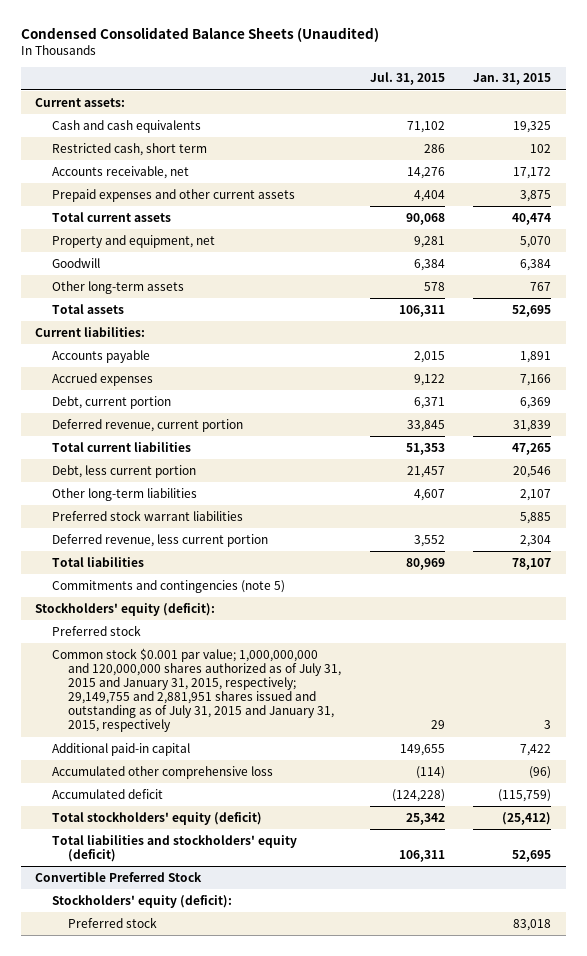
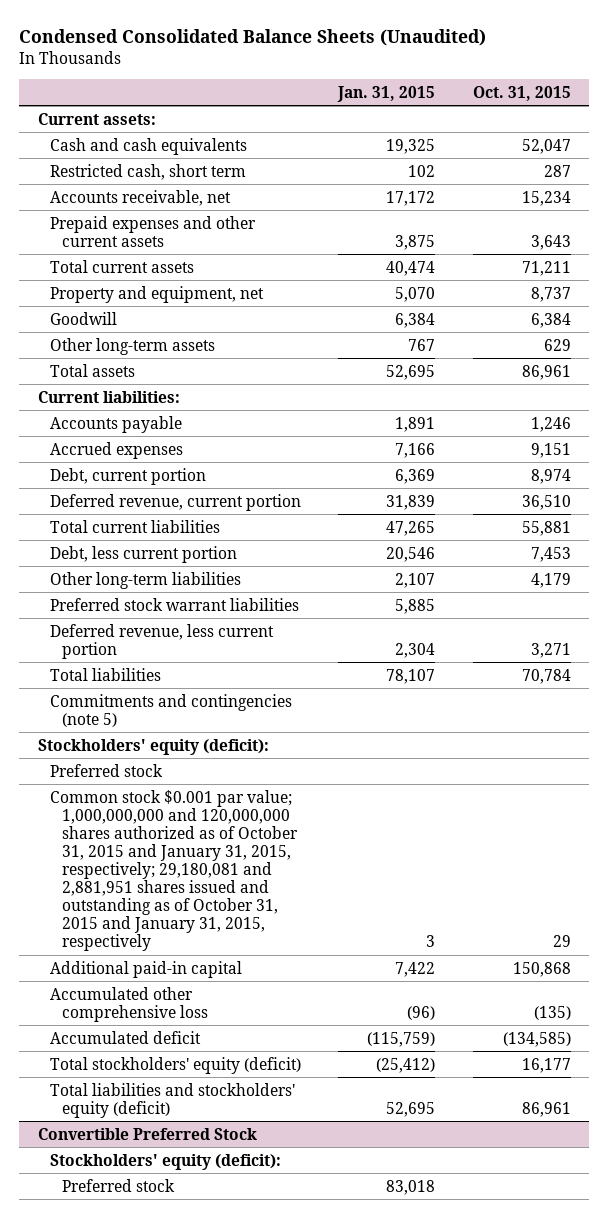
- | Jul. 31, 2015 | Jan. 31, 2015
+ | Jan. 31, 2015 | Oct. 31, 2015
- Common stock $0.001 par value; 1,000,000,000 and 120,000,000 shares authorized as of July 31, 2015 and January 31, 2015, respectively; 29,149,755 and 2,881,951 shares issued and outstanding as of July 31, 2015 and January 31, 2015, respectively | 29 | 3
+ Common stock $0.001 par value; 1,000,000,000 and 120,000,000 shares authorized as of October 31, 2015 and January 31, 2015, respectively; 29,180,081 and 2,881,951 shares issued and outstanding as of October 31, 2015 and January 31, 2015, respectively | 3 | 29

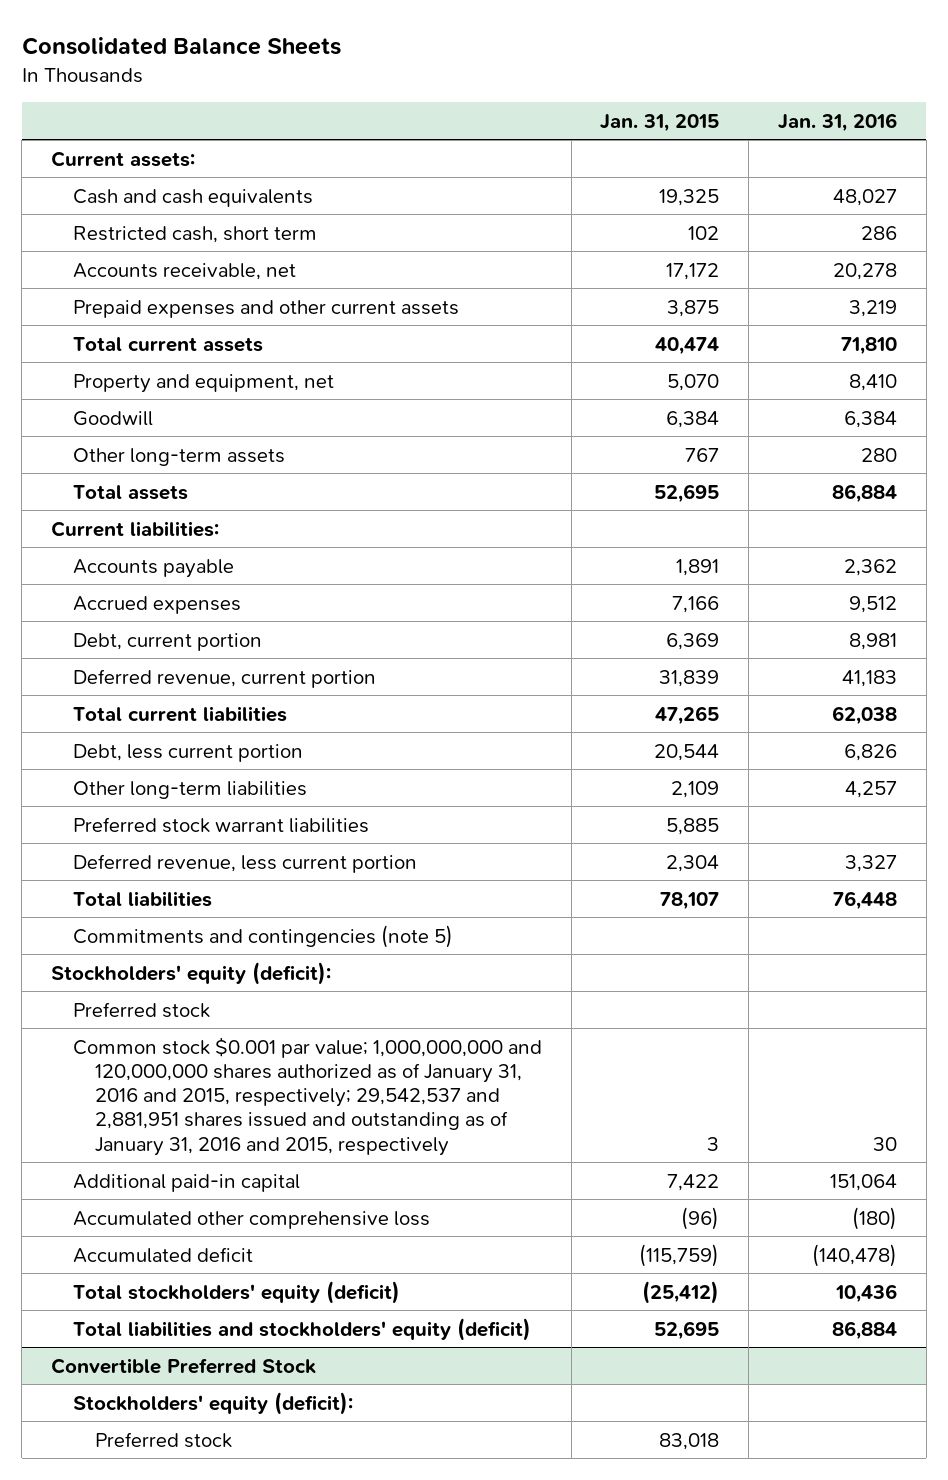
- Condensed Consolidated Balance Sheets (Unaudited)
+ Consolidated Balance Sheets
- | Jan. 31, 2015 | Oct. 31, 2015
+ | Jan. 31, 2015 | Jan. 31, 2016
- Debt, less current portion | 20,546 | 7,453
- Other long-term liabilities | 2,107 | 4,179
+ Debt, less current portion | 20,544 | 6,826
+ Other long-term liabilities | 2,109 | 4,257
- Common stock $0.001 par value; 1,000,000,000 and 120,000,000 shares authorized as of October 31, 2015 and January 31, 2015, respectively; 29,180,081 and 2,881,951 shares issued and outstanding as of October 31, 2015 and January 31, 2015, respectively | 3 | 29
+ Common stock $0.001 par value; 1,000,000,000 and 120,000,000 shares authorized as of January 31, 2016 and 2015, respectively; 29,542,537 and 2,881,951 shares issued and outstanding as of January 31, 2016 and 2015, respectively | 3 | 30

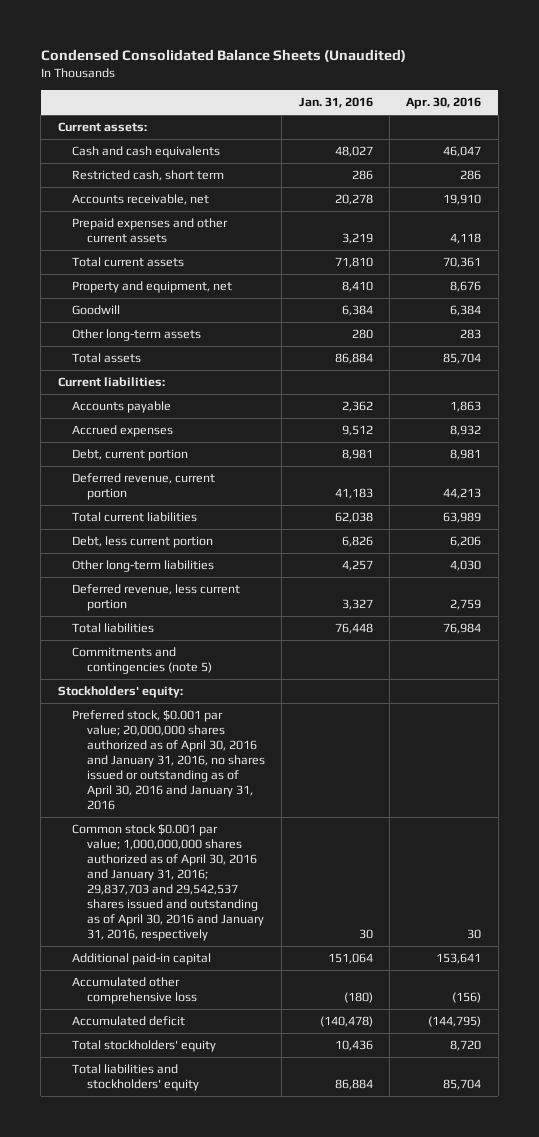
- Consolidated Balance Sheets
+ Condensed Consolidated Balance Sheets (Unaudited)
- | Jan. 31, 2015 | Jan. 31, 2016
+ | Jan. 31, 2016 | Apr. 30, 2016
- Preferred stock warrant liabilities | 5,885 |
- Stockholders' equity (deficit):
- Preferred stock
- Common stock $0.001 par value; 1,000,000,000 and 120,000,000 shares authorized as of January 31, 2016 and 2015, respectively; 29,542,537 and 2,881,951 shares issued and outstanding as of January 31, 2016 and 2015, respectively | 3 | 30
+ Stockholders' equity:
+ Preferred stock, $0.001 par value; 20,000,000 shares authorized as of April 30, 2016 and January 31, 2016, no shares issued or outstanding as of April 30, 2016 and January 31, 2016
+ Common stock $0.001 par value; 1,000,000,000 shares authorized as of April 30, 2016 and January 31, 2016; 29,837,703 and 29,542,537 shares issued and outstanding as of April 30, 2016 and January 31, 2016, respectively | 30 | 30
- Total stockholders' equity (deficit) | (25,412) | 10,436
- Total liabilities and stockholders' equity (deficit) | 52,695 | 86,884
- Convertible Preferred Stock
- Stockholders' equity (deficit):
- Preferred stock | 83,018 |
+ Total stockholders' equity | 10,436 | 8,720
+ Total liabilities and stockholders' equity | 86,884 | 85,704

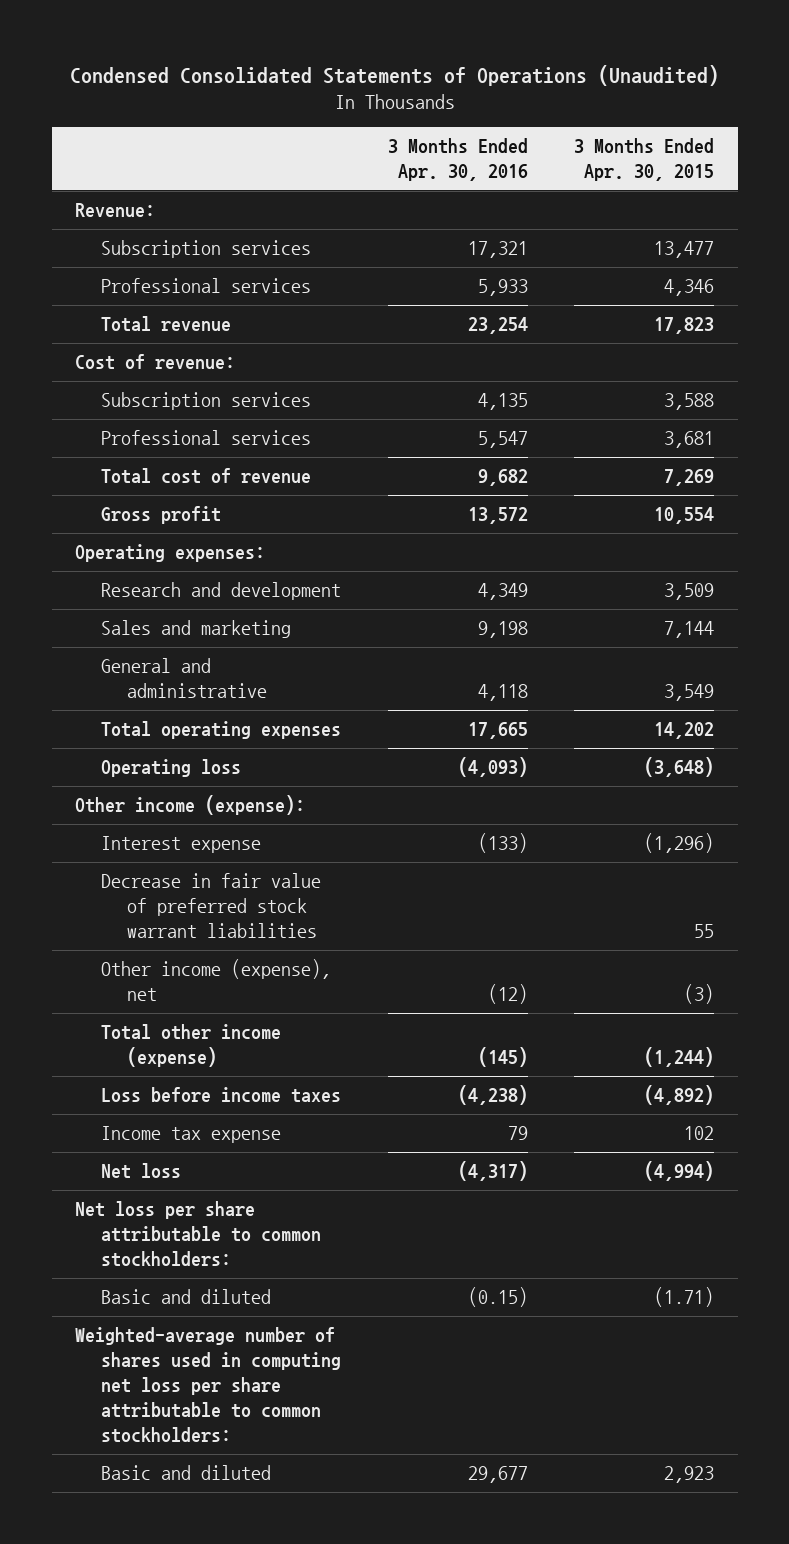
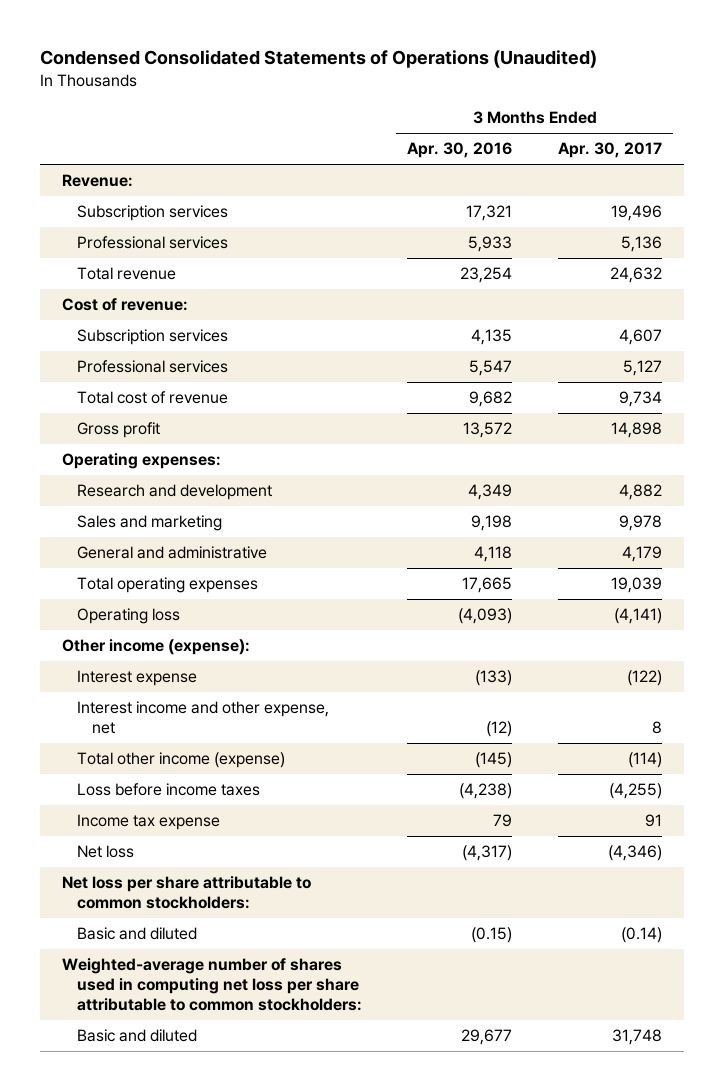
- | 3 Months Ended Apr. 30, 2016 | 3 Months Ended Apr. 30, 2015
+ | 3 Months Ended Apr. 30, 2016 | 3 Months Ended Apr. 30, 2017
- Decrease in fair value of preferred stock warrant liabilities | | 55
- Other income (expense), net | (12) | (3)
+ Interest income and other expense, net | (12) | 8

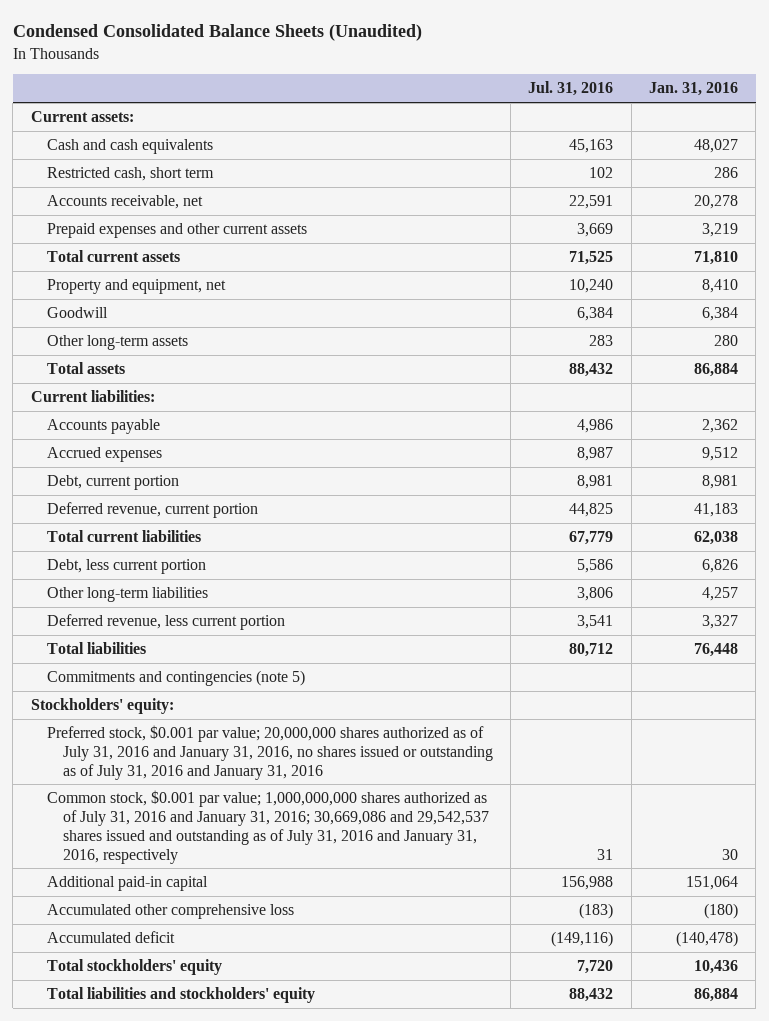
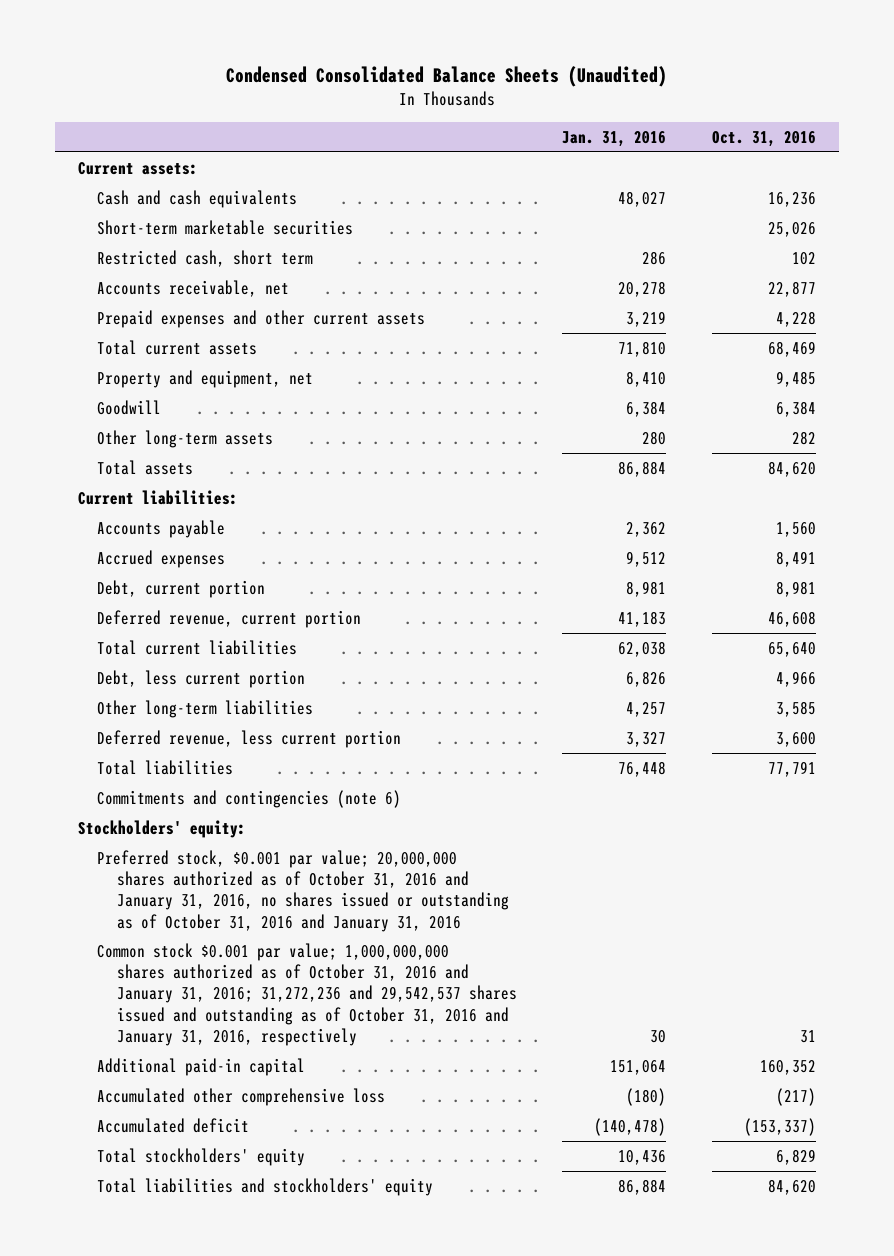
- | Jul. 31, 2016 | Jan. 31, 2016
+ | Jan. 31, 2016 | Oct. 31, 2016
+ Short-term marketable securities | | 25,026
- Commitments and contingencies (note 5)
+ Commitments and contingencies (note 6)
- Preferred stock, $0.001 par value; 20,000,000 shares authorized as of July 31, 2016 and January 31, 2016, no shares issued or outstanding as of July 31, 2016 and January 31, 2016
- Common stock, $0.001 par value; 1,000,000,000 shares authorized as of July 31, 2016 and January 31, 2016; 30,669,086 and 29,542,537 shares issued and outstanding as of July 31, 2016 and January 31, 2016, respectively | 31 | 30
+ Preferred stock, $0.001 par value; 20,000,000 shares authorized as of October 31, 2016 and January 31, 2016, no shares issued or outstanding as of October 31, 2016 and January 31, 2016
+ Common stock $0.001 par value; 1,000,000,000 shares authorized as of October 31, 2016 and January 31, 2016; 31,272,236 and 29,542,537 shares issued and outstanding as of October 31, 2016 and January 31, 2016, respectively | 30 | 31

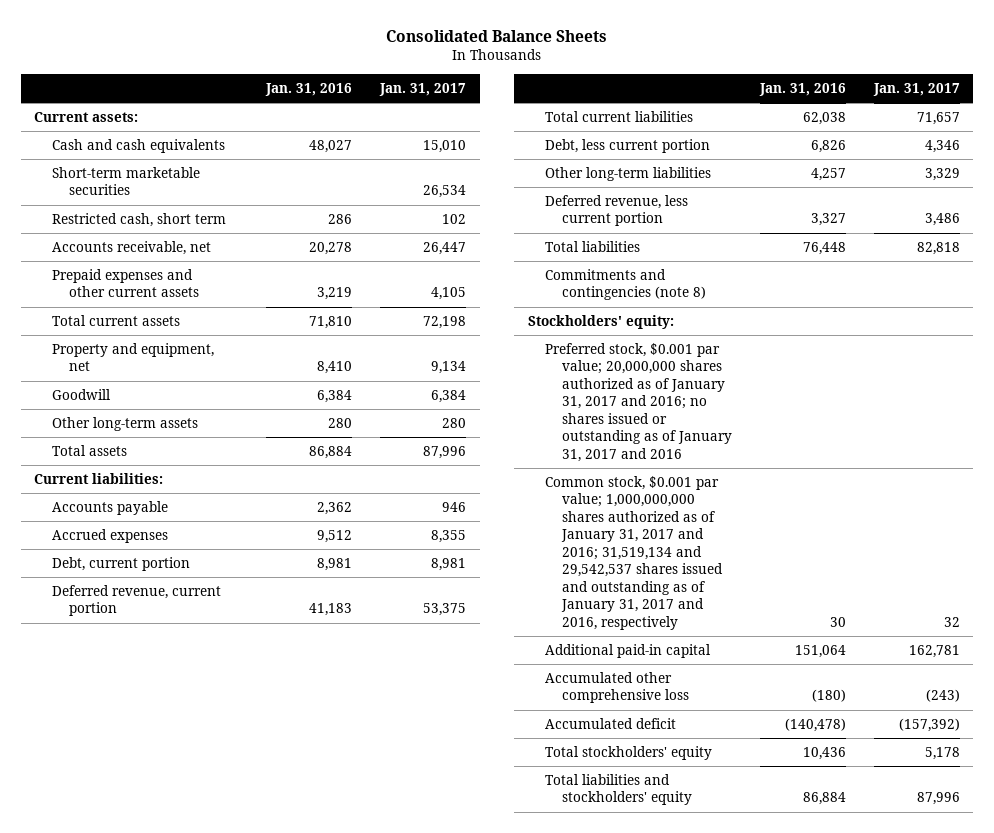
- Condensed Consolidated Balance Sheets (Unaudited)
+ Consolidated Balance Sheets
- | Jan. 31, 2016 | Oct. 31, 2016
+ | Jan. 31, 2016 | Jan. 31, 2017
- Commitments and contingencies (note 6)
+ Commitments and contingencies (note 8)
- Preferred stock, $0.001 par value; 20,000,000 shares authorized as of October 31, 2016 and January 31, 2016, no shares issued or outstanding as of October 31, 2016 and January 31, 2016
- Common stock $0.001 par value; 1,000,000,000 shares authorized as of October 31, 2016 and January 31, 2016; 31,272,236 and 29,542,537 shares issued and outstanding as of October 31, 2016 and January 31, 2016, respectively | 30 | 31
+ Preferred stock, $0.001 par value; 20,000,000 shares authorized as of January 31, 2017 and 2016; no shares issued or outstanding as of January 31, 2017 and 2016
+ Common stock, $0.001 par value; 1,000,000,000 shares authorized as of January 31, 2017 and 2016; 31,519,134 and 29,542,537 shares issued and outstanding as of January 31, 2017 and 2016, respectively | 30 | 32

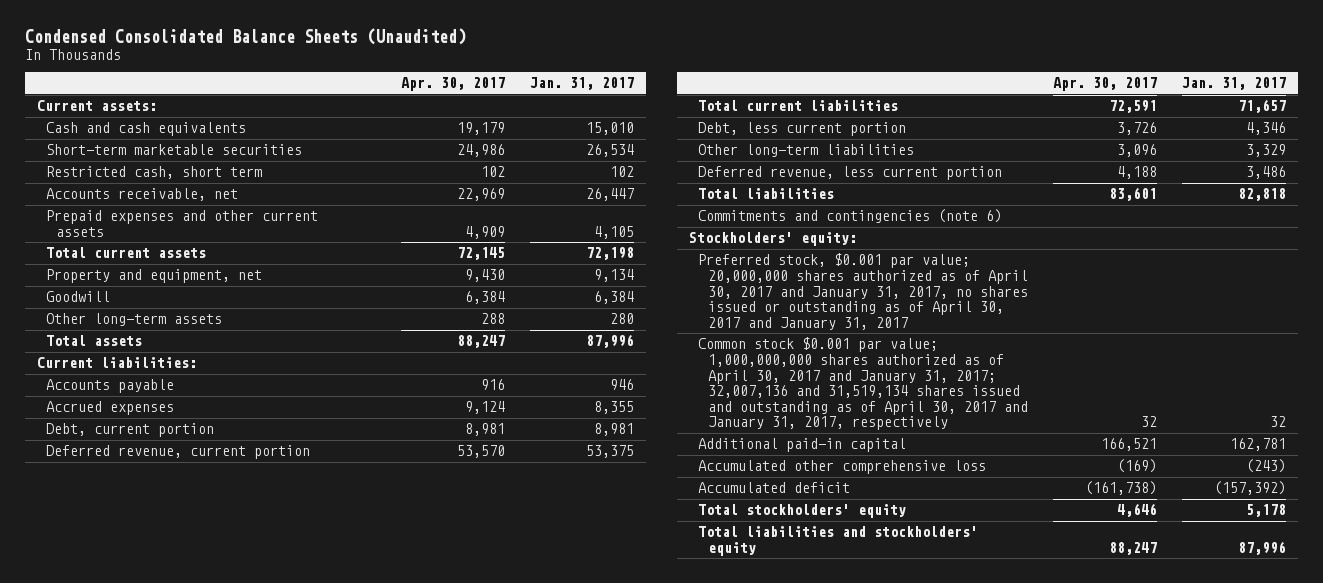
- Consolidated Balance Sheets
+ Condensed Consolidated Balance Sheets (Unaudited)
- | Jan. 31, 2016 | Jan. 31, 2017
+ | Apr. 30, 2017 | Jan. 31, 2017
- Commitments and contingencies (note 8)
+ Commitments and contingencies (note 6)
- Preferred stock, $0.001 par value; 20,000,000 shares authorized as of January 31, 2017 and 2016; no shares issued or outstanding as of January 31, 2017 and 2016
- Common stock, $0.001 par value; 1,000,000,000 shares authorized as of January 31, 2017 and 2016; 31,519,134 and 29,542,537 shares issued and outstanding as of January 31, 2017 and 2016, respectively | 30 | 32
+ Preferred stock, $0.001 par value; 20,000,000 shares authorized as of April 30, 2017 and January 31, 2017, no shares issued or outstanding as of April 30, 2017 and January 31, 2017
+ Common stock $0.001 par value; 1,000,000,000 shares authorized as of April 30, 2017 and January 31, 2017; 32,007,136 and 31,519,134 shares issued and outstanding as of April 30, 2017 and January 31, 2017, respectively | 32 | 32

